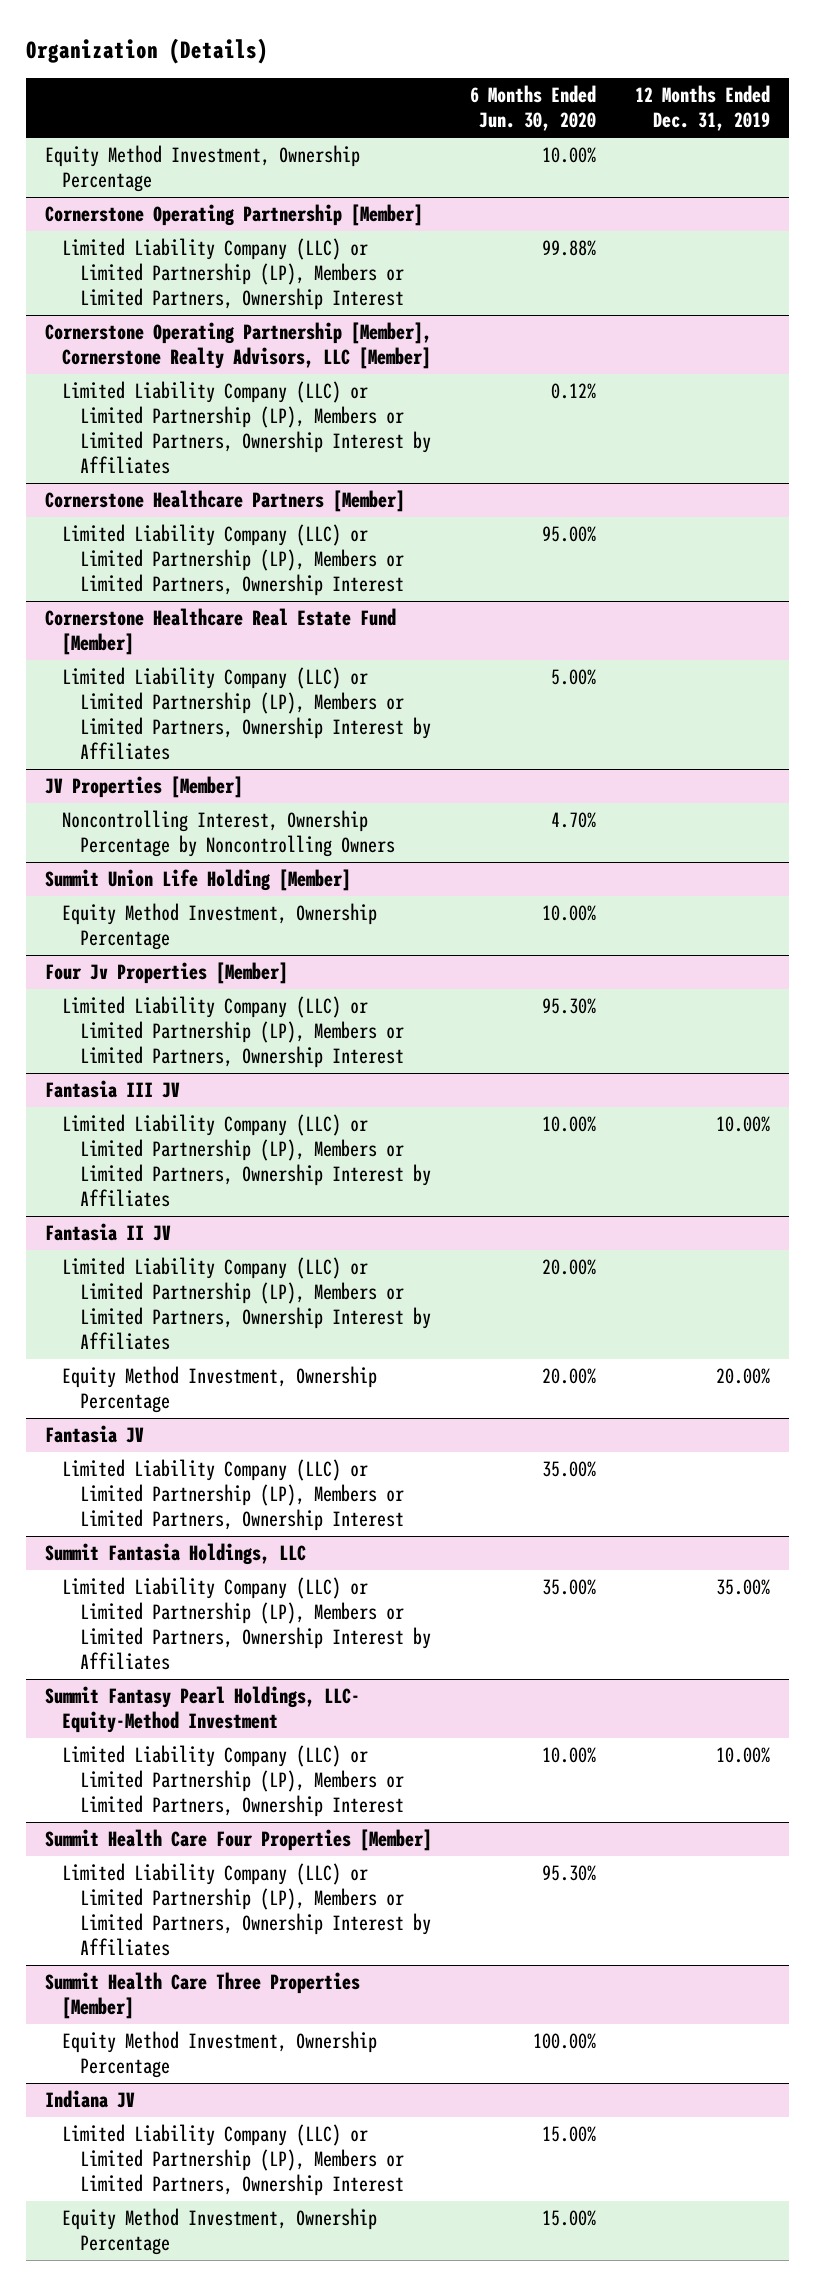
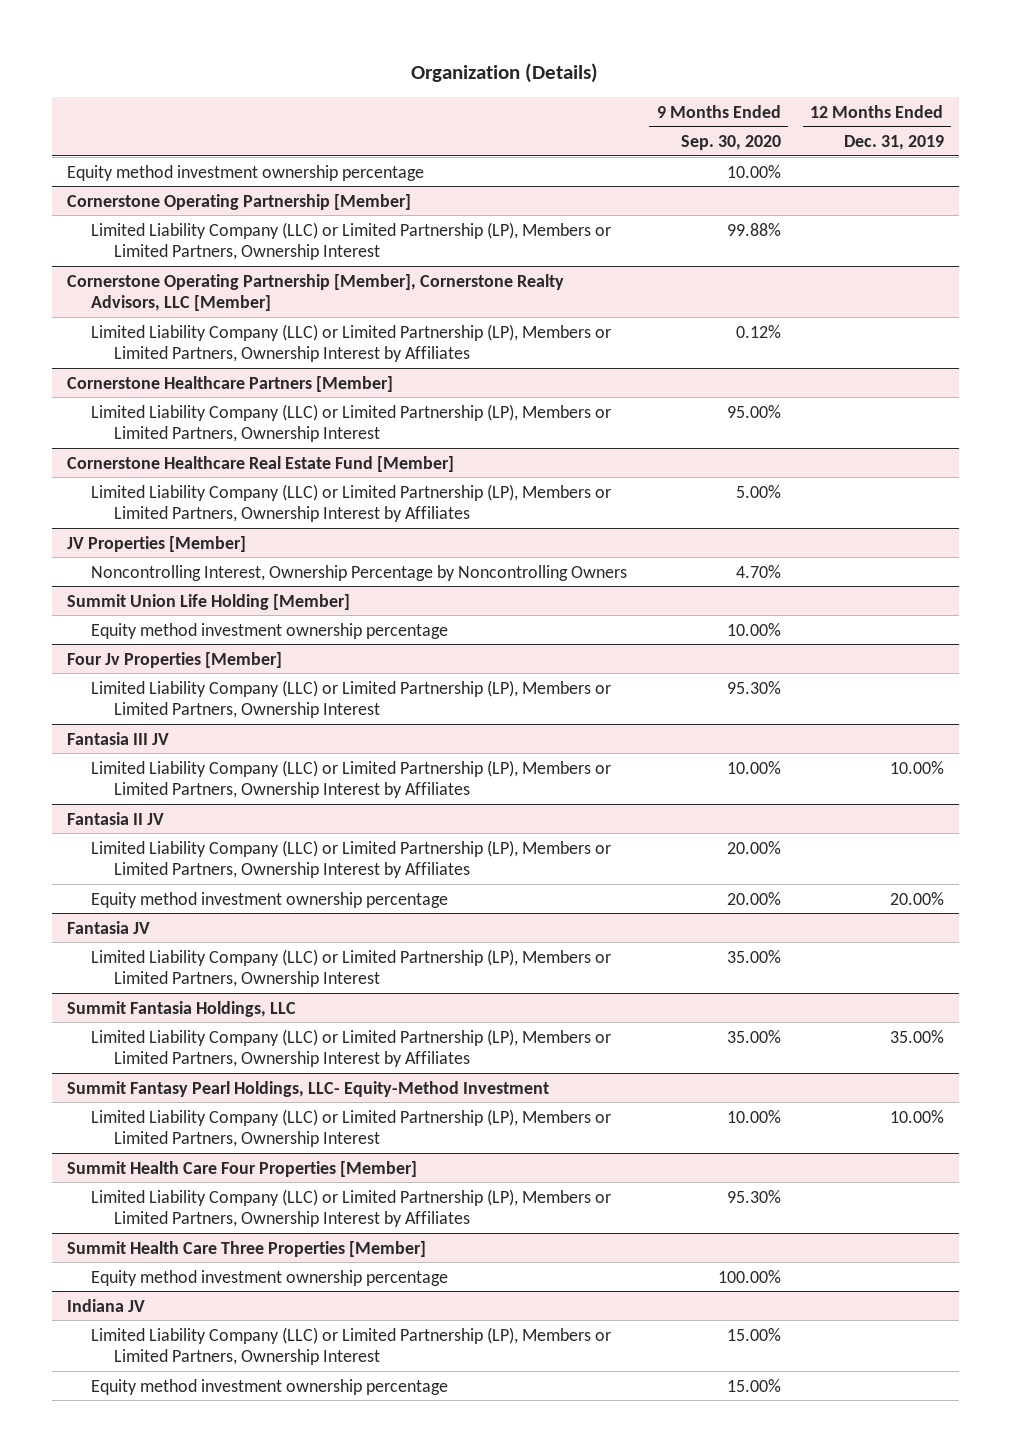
- | 6 Months Ended Jun. 30, 2020 | 12 Months Ended Dec. 31, 2019
+ | 9 Months Ended Sep. 30, 2020 | 12 Months Ended Dec. 31, 2019
- Equity Method Investment, Ownership Percentage | 10.00% |
+ Equity method investment ownership percentage | 10.00% |
@ Summit Union Life Holding [Member]
- Equity Method Investment, Ownership Percentage | 10.00% |
+ Equity method investment ownership percentage | 10.00% |
@ Fantasia II JV
- Equity Method Investment, Ownership Percentage | 20.00% | 20.00%
+ Equity method investment ownership percentage | 20.00% | 20.00%
@ Summit Health Care Three Properties [Member]
- Equity Method Investment, Ownership Percentage | 100.00% |
+ Equity method investment ownership percentage | 100.00% |
@ Indiana JV
- Equity Method Investment, Ownership Percentage | 15.00% |
+ Equity method investment ownership percentage | 15.00% |

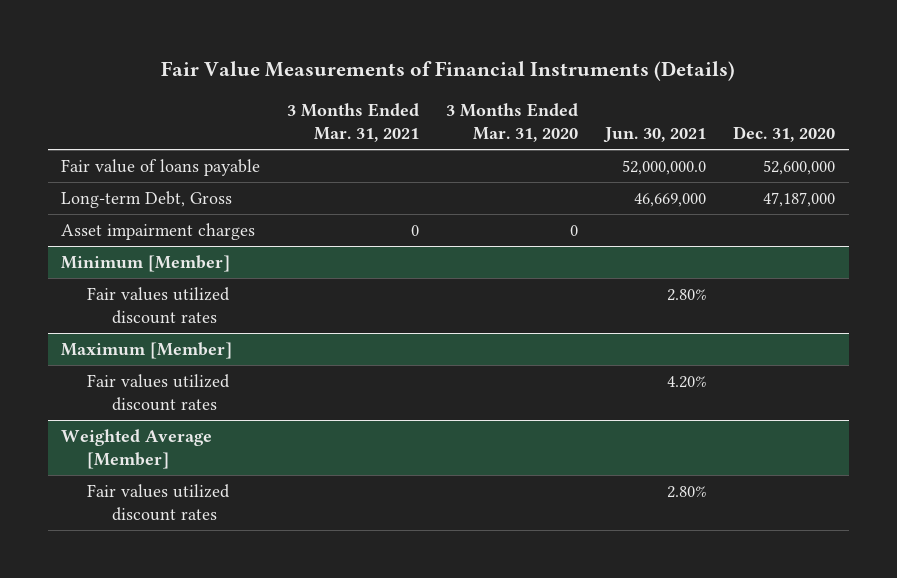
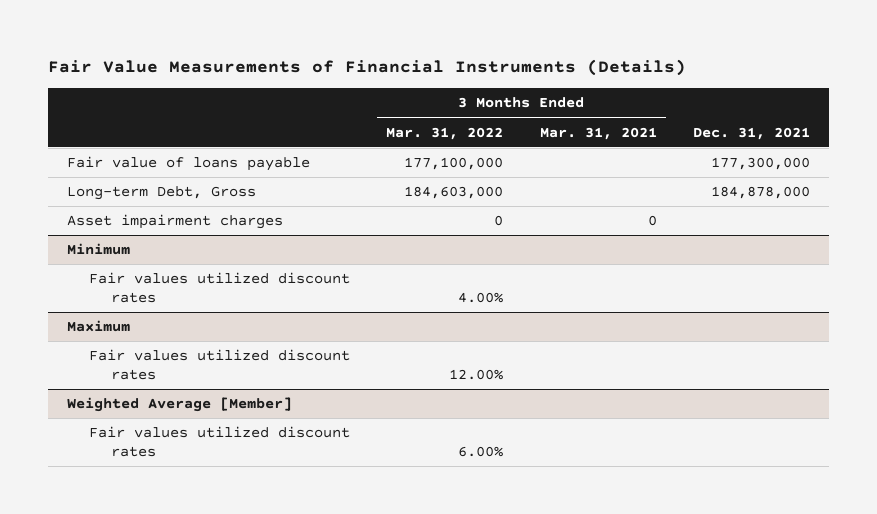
- | 3 Months Ended Mar. 31, 2021 | 3 Months Ended Mar. 31, 2020 | Jun. 30, 2021 | Dec. 31, 2020
+ | 3 Months Ended Mar. 31, 2022 | 3 Months Ended Mar. 31, 2021 | Dec. 31, 2021
- Minimum [Member]
+ Minimum
- Maximum [Member]
+ Maximum

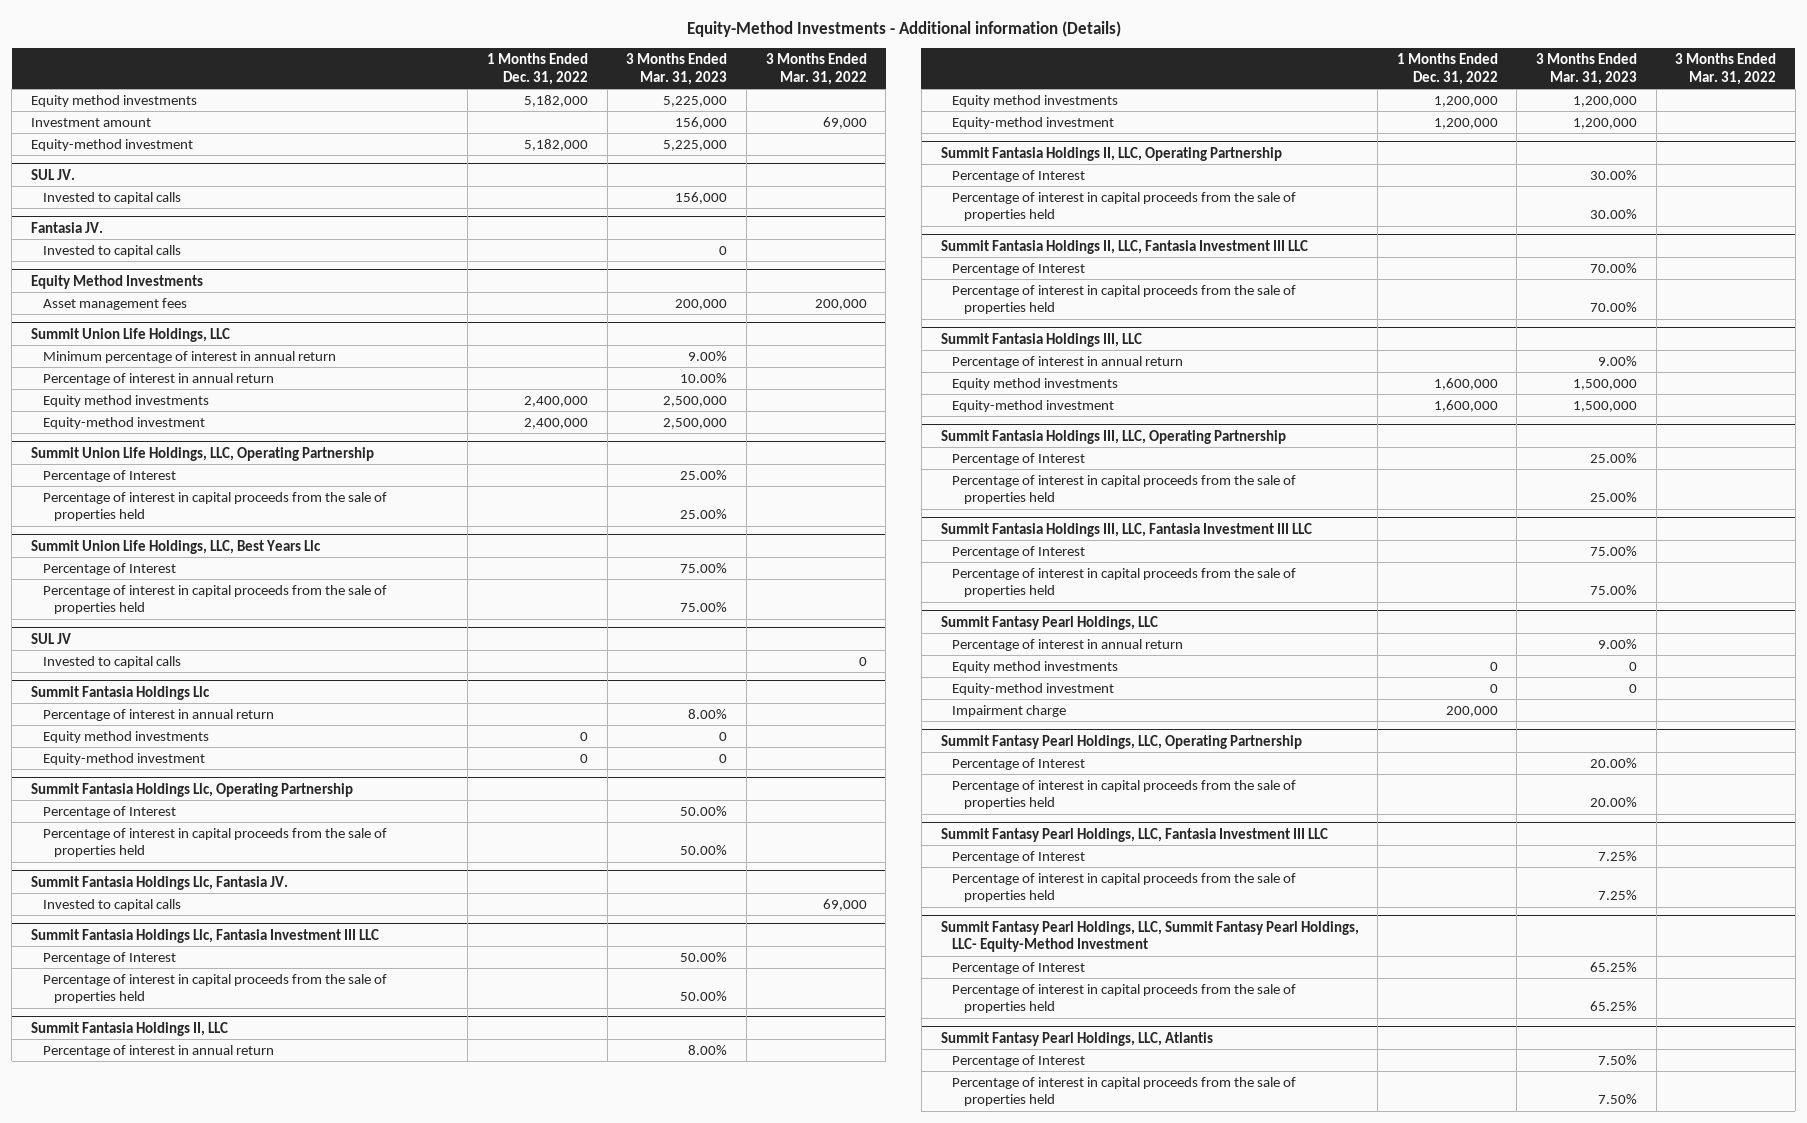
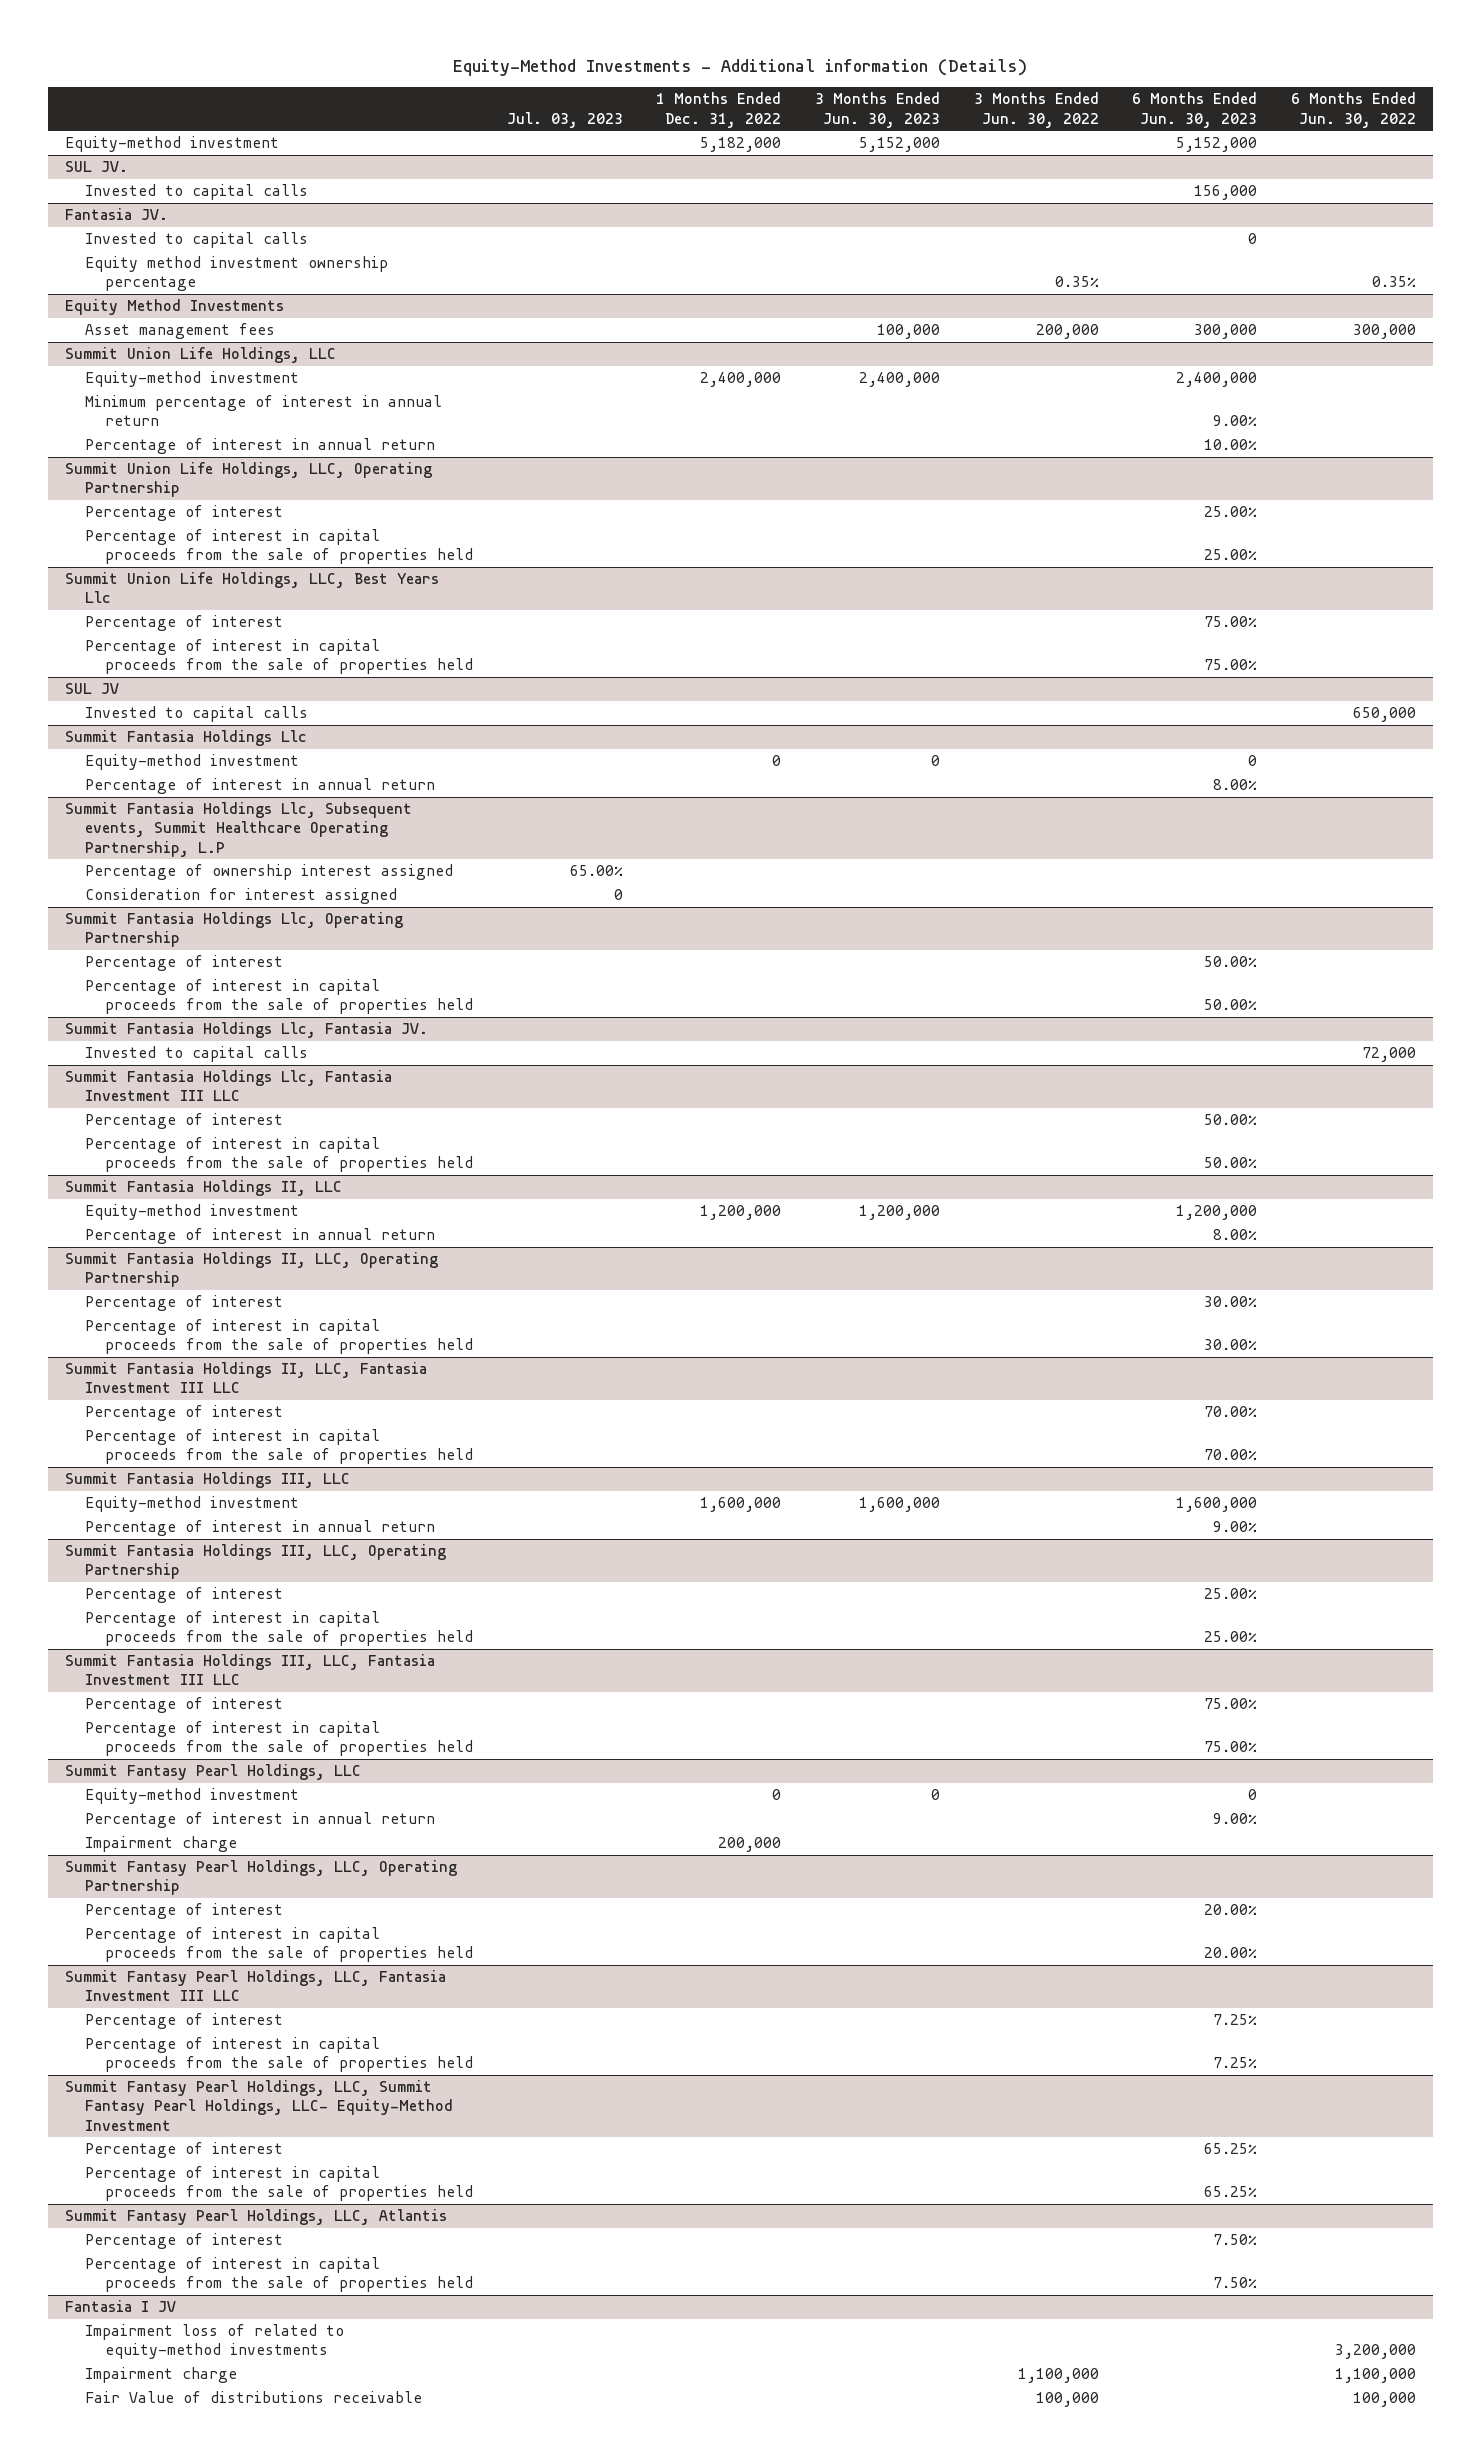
- | 1 Months Ended Dec. 31, 2022 | 3 Months Ended Mar. 31, 2023 | 3 Months Ended Mar. 31, 2022
+ | Jul. 03, 2023 | 1 Months Ended Dec. 31, 2022 | 3 Months Ended Jun. 30, 2023 | 3 Months Ended Jun. 30, 2022 | 6 Months Ended Jun. 30, 2023 | 6 Months Ended Jun. 30, 2022
- Equity method investments | 5,182,000 | 5,225,000 |
- Investment amount | | 156,000 | 69,000
@ Fantasia JV.
+ Equity method investment ownership percentage | | | | 0.35% | | 0.35%
@ Summit Union Life Holdings, LLC
moved up: Equity-method investment | | 2,400,000 | 2,400,000 | | 2,400,000 |
- Equity method investments | 2,400,000 | 2,500,000 |
@ Summit Union Life Holdings, LLC, Operating Partnership
- Percentage of Interest | | 25.00% |
+ Percentage of interest | | | | | 25.00% |
@ Summit Union Life Holdings, LLC, Best Years Llc
- Percentage of Interest | | 75.00% |
+ Percentage of interest | | | | | 75.00% |
@ Summit Fantasia Holdings Llc
- Equity method investments | 0 | 0 |
moved down: Percentage of interest in annual return | | | | | 8.00% |
+ Summit Fantasia Holdings Llc, Subsequent events, Summit Healthcare Operating Partnership, L.P
+ Percentage of ownership interest assigned | 65.00% | | | | |
+ Consideration for interest assigned | 0 | | | | |
@ Summit Fantasia Holdings Llc, Operating Partnership
- Percentage of Interest | | 50.00% |
+ Percentage of interest | | | | | 50.00% |
@ Summit Fantasia Holdings Llc, Fantasia Investment III LLC
- Percentage of Interest | | 50.00% |
+ Percentage of interest | | | | | 50.00% |
@ Summit Fantasia Holdings II, LLC
- Equity method investments | 1,200,000 | 1,200,000 |
moved down: Percentage of interest in annual return | | | | | 8.00% |
@ Summit Fantasia Holdings II, LLC, Operating Partnership
- Percentage of Interest | | 30.00% |
+ Percentage of interest | | | | | 30.00% |
@ Summit Fantasia Holdings II, LLC, Fantasia Investment III LLC
- Percentage of Interest | | 70.00% |
+ Percentage of interest | | | | | 70.00% |
@ Summit Fantasia Holdings III, LLC
- Equity method investments | 1,600,000 | 1,500,000 |
moved down: Percentage of interest in annual return | | | | | 9.00% |
@ Summit Fantasia Holdings III, LLC, Operating Partnership
- Percentage of Interest | | 25.00% |
+ Percentage of interest | | | | | 25.00% |
@ Summit Fantasia Holdings III, LLC, Fantasia Investment III LLC
- Percentage of Interest | | 75.00% |
+ Percentage of interest | | | | | 75.00% |
@ Summit Fantasy Pearl Holdings, LLC
- Equity method investments | 0 | 0 |
moved down: Percentage of interest in annual return | | | | | 9.00% |
@ Summit Fantasy Pearl Holdings, LLC, Operating Partnership
- Percentage of Interest | | 20.00% |
+ Percentage of interest | | | | | 20.00% |
@ Summit Fantasy Pearl Holdings, LLC, Fantasia Investment III LLC
- Percentage of Interest | | 7.25% |
+ Percentage of interest | | | | | 7.25% |
@ Summit Fantasy Pearl Holdings, LLC, Summit Fantasy Pearl Holdings, LLC- Equity-Method Investment
- Percentage of Interest | | 65.25% |
+ Percentage of interest | | | | | 65.25% |
@ Summit Fantasy Pearl Holdings, LLC, Atlantis
- Percentage of Interest | | 7.50% |
+ Percentage of interest | | | | | 7.50% |
+ Fantasia I JV
+ Impairment loss of related to equity-method investments | | | | | | 3,200,000
+ Impairment charge | | | | 1,100,000 | | 1,100,000
+ Fair Value of distributions receivable | | | | 100,000 | | 100,000

